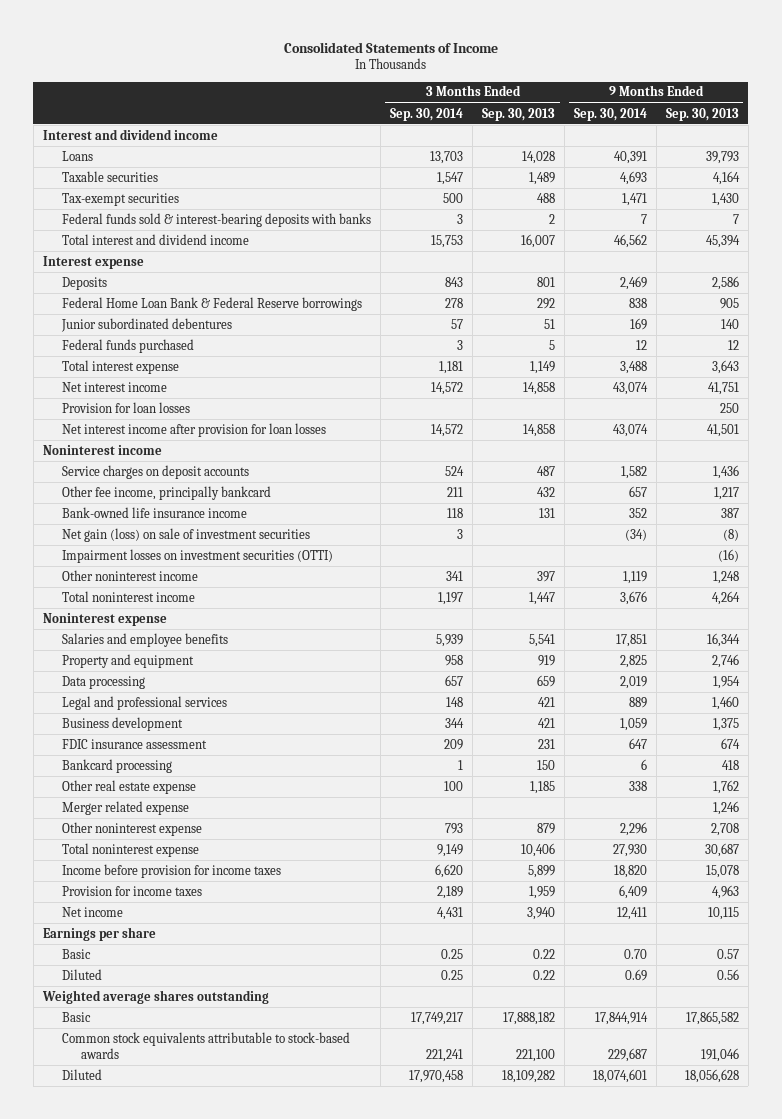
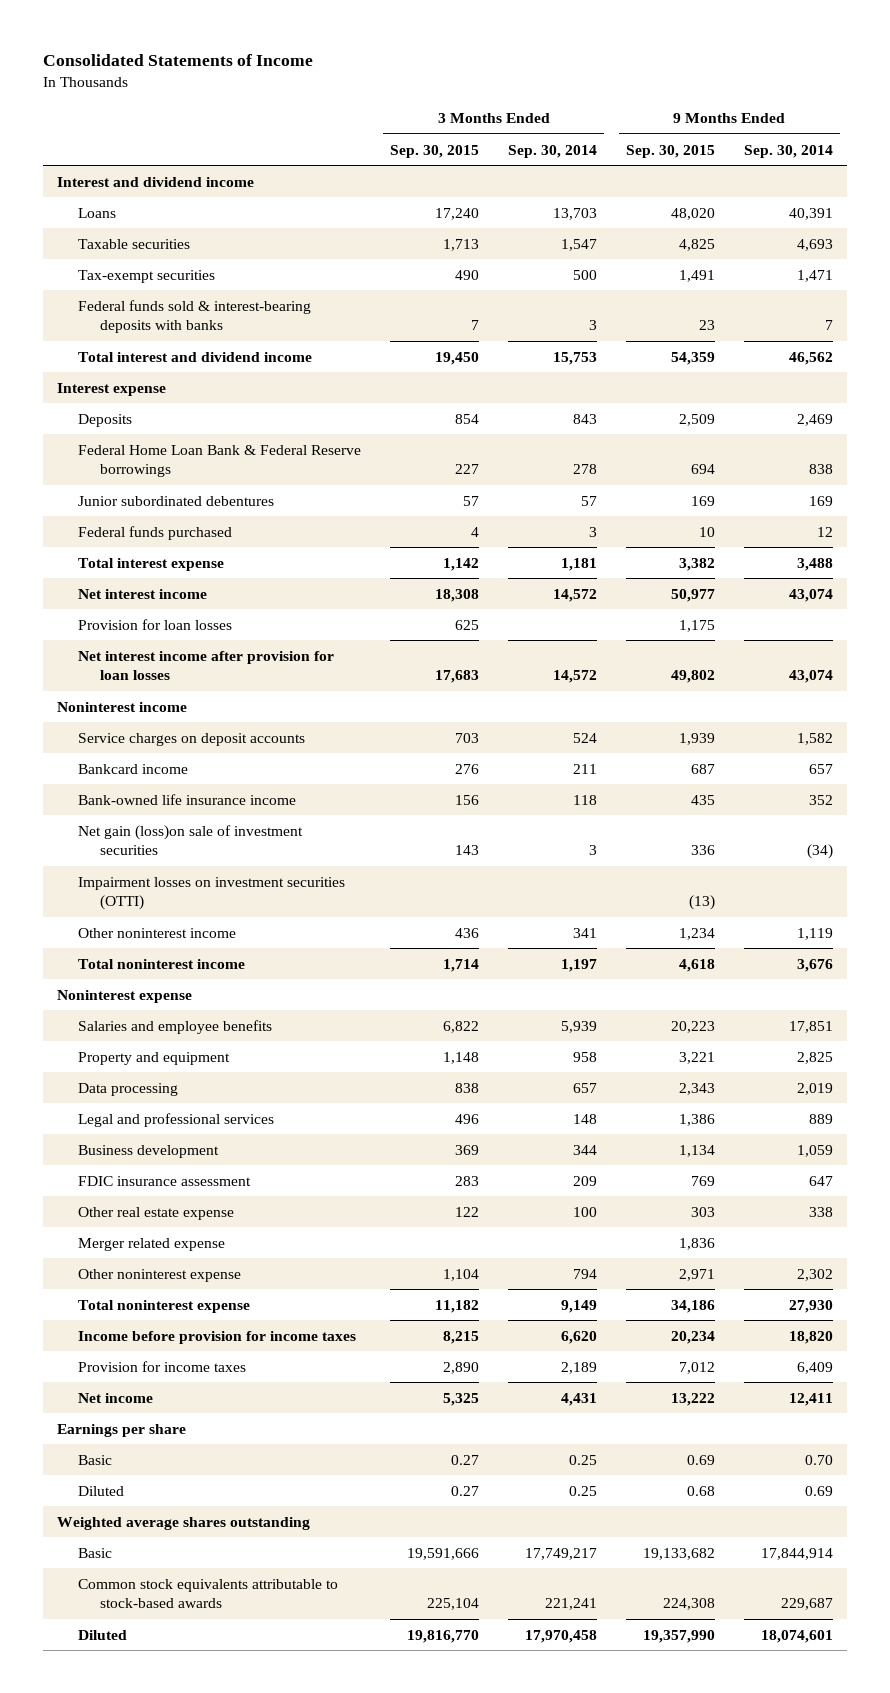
- | 3 Months Ended Sep. 30, 2014 | 3 Months Ended Sep. 30, 2013 | 9 Months Ended Sep. 30, 2014 | 9 Months Ended Sep. 30, 2013
+ | 3 Months Ended Sep. 30, 2015 | 3 Months Ended Sep. 30, 2014 | 9 Months Ended Sep. 30, 2015 | 9 Months Ended Sep. 30, 2014
- Other fee income, principally bankcard | 211 | 432 | 657 | 1,217
+ Bankcard income | 276 | 211 | 687 | 657
- Net gain (loss) on sale of investment securities | 3 | | (34) | (8)
+ Net gain (loss)on sale of investment securities | 143 | 3 | 336 | (34)
- Bankcard processing | 1 | 150 | 6 | 418
- Other noninterest expense | 793 | 879 | 2,296 | 2,708
+ Other noninterest expense | 1,104 | 794 | 2,971 | 2,302

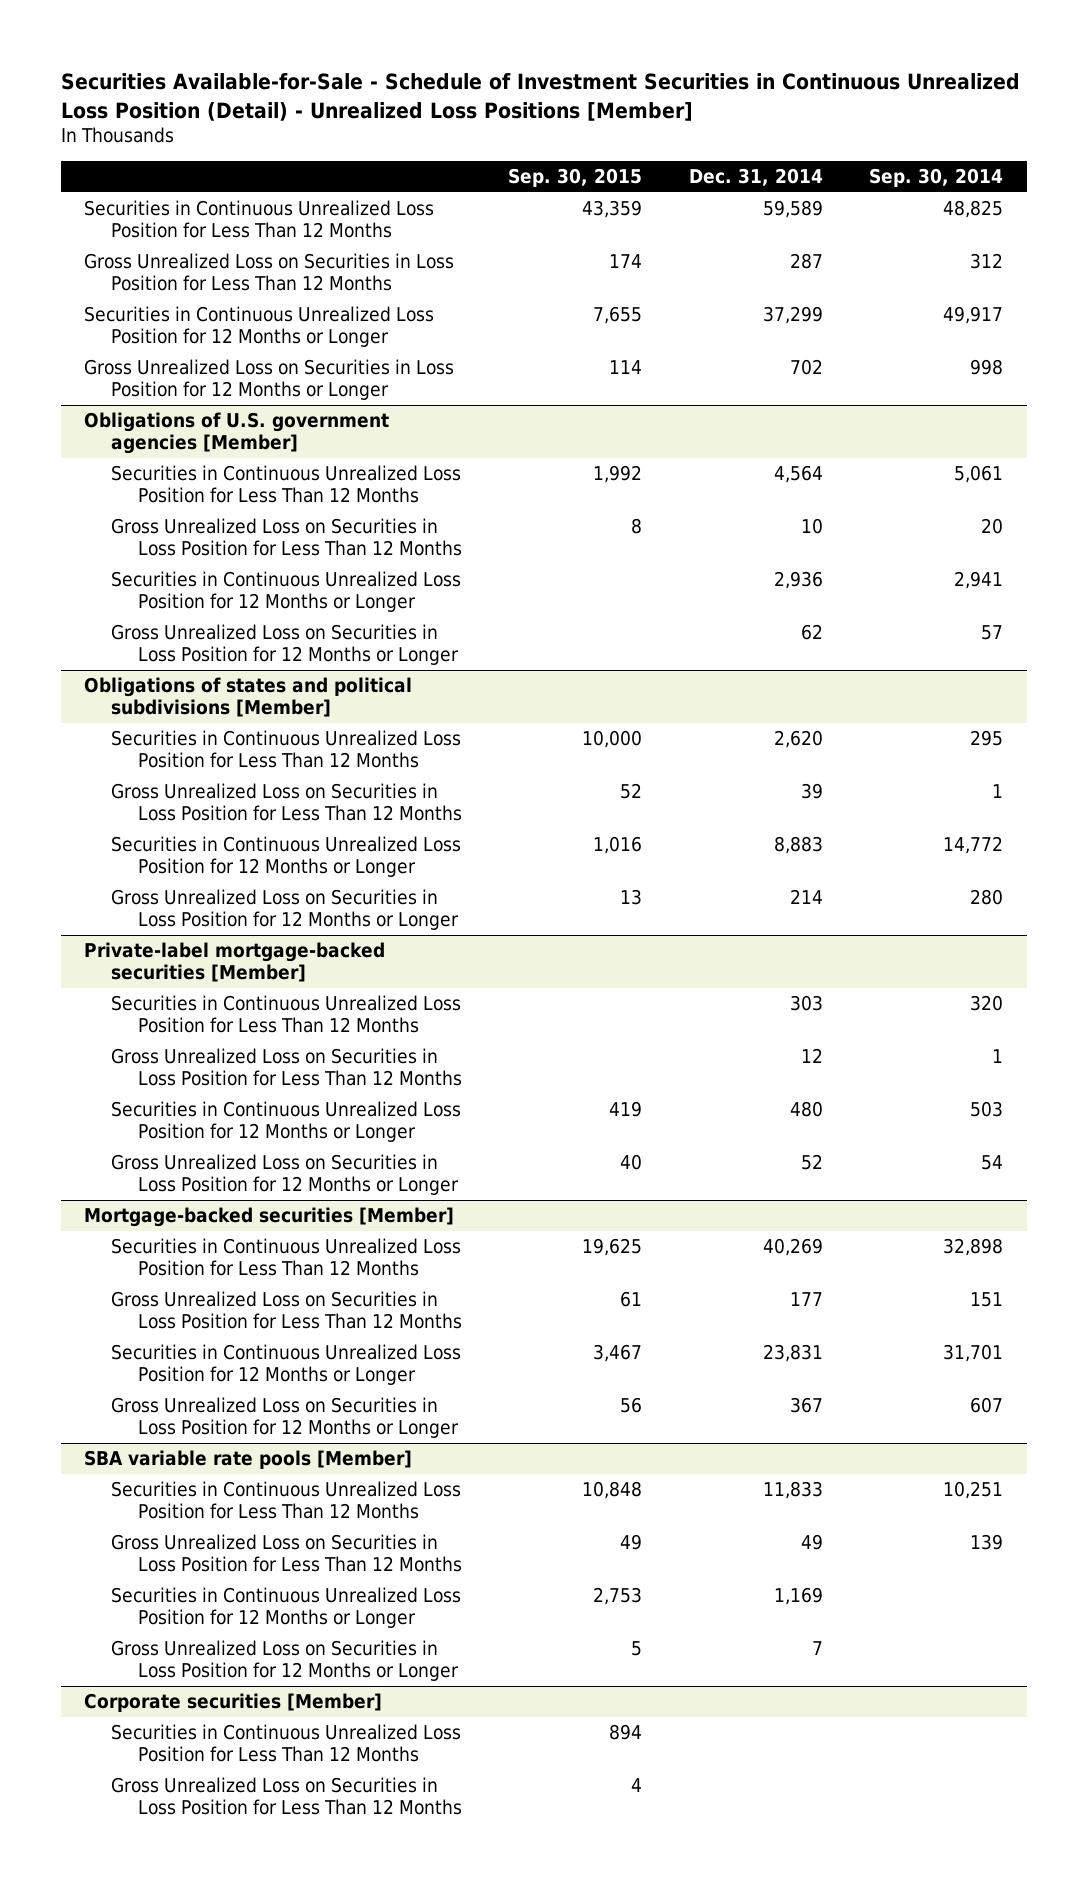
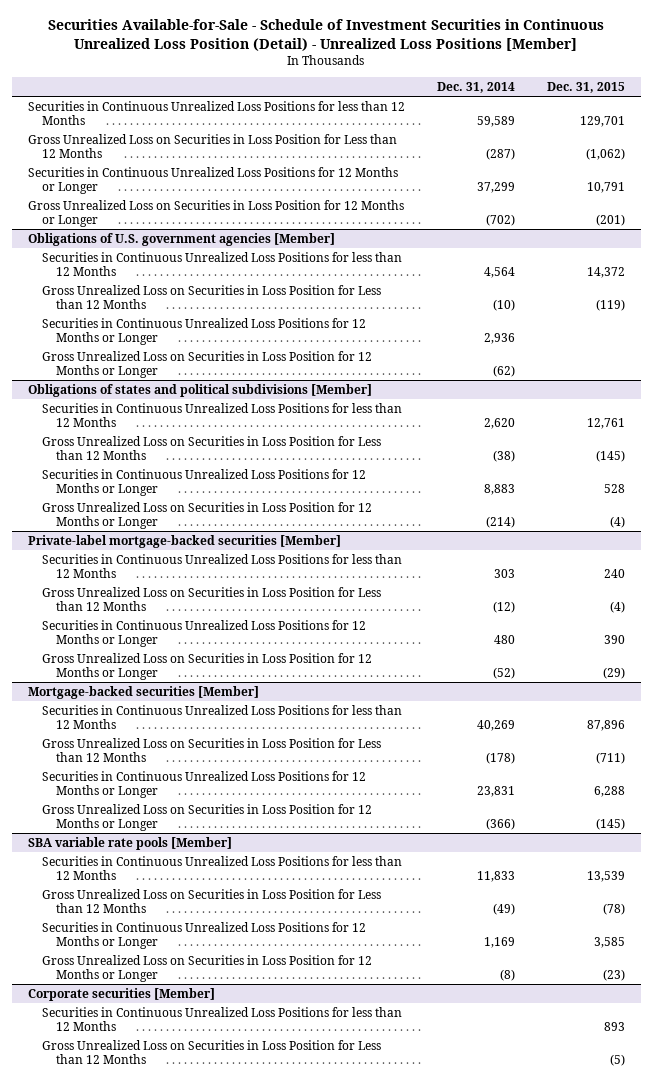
- | Sep. 30, 2015 | Dec. 31, 2014 | Sep. 30, 2014
+ | Dec. 31, 2014 | Dec. 31, 2015
- Securities in Continuous Unrealized Loss Position for Less Than 12 Months | 43,359 | 59,589 | 48,825
- Gross Unrealized Loss on Securities in Loss Position for Less Than 12 Months | 174 | 287 | 312
- Securities in Continuous Unrealized Loss Position for 12 Months or Longer | 7,655 | 37,299 | 49,917
- Gross Unrealized Loss on Securities in Loss Position for 12 Months or Longer | 114 | 702 | 998
+ Securities in Continuous Unrealized Loss Positions for less than 12 Months | 59,589 | 129,701
+ Gross Unrealized Loss on Securities in Loss Position for Less than 12 Months | (287) | (1,062)
+ Securities in Continuous Unrealized Loss Positions for 12 Months or Longer | 37,299 | 10,791
+ Gross Unrealized Loss on Securities in Loss Position for 12 Months or Longer | (702) | (201)
@ Obligations of U.S. government agencies [Member]
- Securities in Continuous Unrealized Loss Position for Less Than 12 Months | 1,992 | 4,564 | 5,061
- Gross Unrealized Loss on Securities in Loss Position for Less Than 12 Months | 8 | 10 | 20
- Securities in Continuous Unrealized Loss Position for 12 Months or Longer | | 2,936 | 2,941
- Gross Unrealized Loss on Securities in Loss Position for 12 Months or Longer | | 62 | 57
+ Securities in Continuous Unrealized Loss Positions for less than 12 Months | 4,564 | 14,372
+ Gross Unrealized Loss on Securities in Loss Position for Less than 12 Months | (10) | (119)
+ Securities in Continuous Unrealized Loss Positions for 12 Months or Longer | 2,936 |
+ Gross Unrealized Loss on Securities in Loss Position for 12 Months or Longer | (62) |
@ Obligations of states and political subdivisions [Member]
- Securities in Continuous Unrealized Loss Position for Less Than 12 Months | 10,000 | 2,620 | 295
- Gross Unrealized Loss on Securities in Loss Position for Less Than 12 Months | 52 | 39 | 1
- Securities in Continuous Unrealized Loss Position for 12 Months or Longer | 1,016 | 8,883 | 14,772
- Gross Unrealized Loss on Securities in Loss Position for 12 Months or Longer | 13 | 214 | 280
+ Securities in Continuous Unrealized Loss Positions for less than 12 Months | 2,620 | 12,761
+ Gross Unrealized Loss on Securities in Loss Position for Less than 12 Months | (38) | (145)
+ Securities in Continuous Unrealized Loss Positions for 12 Months or Longer | 8,883 | 528
+ Gross Unrealized Loss on Securities in Loss Position for 12 Months or Longer | (214) | (4)
@ Private-label mortgage-backed securities [Member]
- Securities in Continuous Unrealized Loss Position for Less Than 12 Months | | 303 | 320
- Gross Unrealized Loss on Securities in Loss Position for Less Than 12 Months | | 12 | 1
- Securities in Continuous Unrealized Loss Position for 12 Months or Longer | 419 | 480 | 503
- Gross Unrealized Loss on Securities in Loss Position for 12 Months or Longer | 40 | 52 | 54
+ Securities in Continuous Unrealized Loss Positions for less than 12 Months | 303 | 240
+ Gross Unrealized Loss on Securities in Loss Position for Less than 12 Months | (12) | (4)
+ Securities in Continuous Unrealized Loss Positions for 12 Months or Longer | 480 | 390
+ Gross Unrealized Loss on Securities in Loss Position for 12 Months or Longer | (52) | (29)
@ Mortgage-backed securities [Member]
- Securities in Continuous Unrealized Loss Position for Less Than 12 Months | 19,625 | 40,269 | 32,898
- Gross Unrealized Loss on Securities in Loss Position for Less Than 12 Months | 61 | 177 | 151
- Securities in Continuous Unrealized Loss Position for 12 Months or Longer | 3,467 | 23,831 | 31,701
- Gross Unrealized Loss on Securities in Loss Position for 12 Months or Longer | 56 | 367 | 607
+ Securities in Continuous Unrealized Loss Positions for less than 12 Months | 40,269 | 87,896
+ Gross Unrealized Loss on Securities in Loss Position for Less than 12 Months | (178) | (711)
+ Securities in Continuous Unrealized Loss Positions for 12 Months or Longer | 23,831 | 6,288
+ Gross Unrealized Loss on Securities in Loss Position for 12 Months or Longer | (366) | (145)
@ SBA variable rate pools [Member]
- Securities in Continuous Unrealized Loss Position for Less Than 12 Months | 10,848 | 11,833 | 10,251
- Gross Unrealized Loss on Securities in Loss Position for Less Than 12 Months | 49 | 49 | 139
- Securities in Continuous Unrealized Loss Position for 12 Months or Longer | 2,753 | 1,169 |
- Gross Unrealized Loss on Securities in Loss Position for 12 Months or Longer | 5 | 7 |
+ Securities in Continuous Unrealized Loss Positions for less than 12 Months | 11,833 | 13,539
+ Gross Unrealized Loss on Securities in Loss Position for Less than 12 Months | (49) | (78)
+ Securities in Continuous Unrealized Loss Positions for 12 Months or Longer | 1,169 | 3,585
+ Gross Unrealized Loss on Securities in Loss Position for 12 Months or Longer | (8) | (23)
@ Corporate securities [Member]
- Securities in Continuous Unrealized Loss Position for Less Than 12 Months | 894 | |
- Gross Unrealized Loss on Securities in Loss Position for Less Than 12 Months | 4 | |
+ Securities in Continuous Unrealized Loss Positions for less than 12 Months | | 893
+ Gross Unrealized Loss on Securities in Loss Position for Less than 12 Months | | (5)

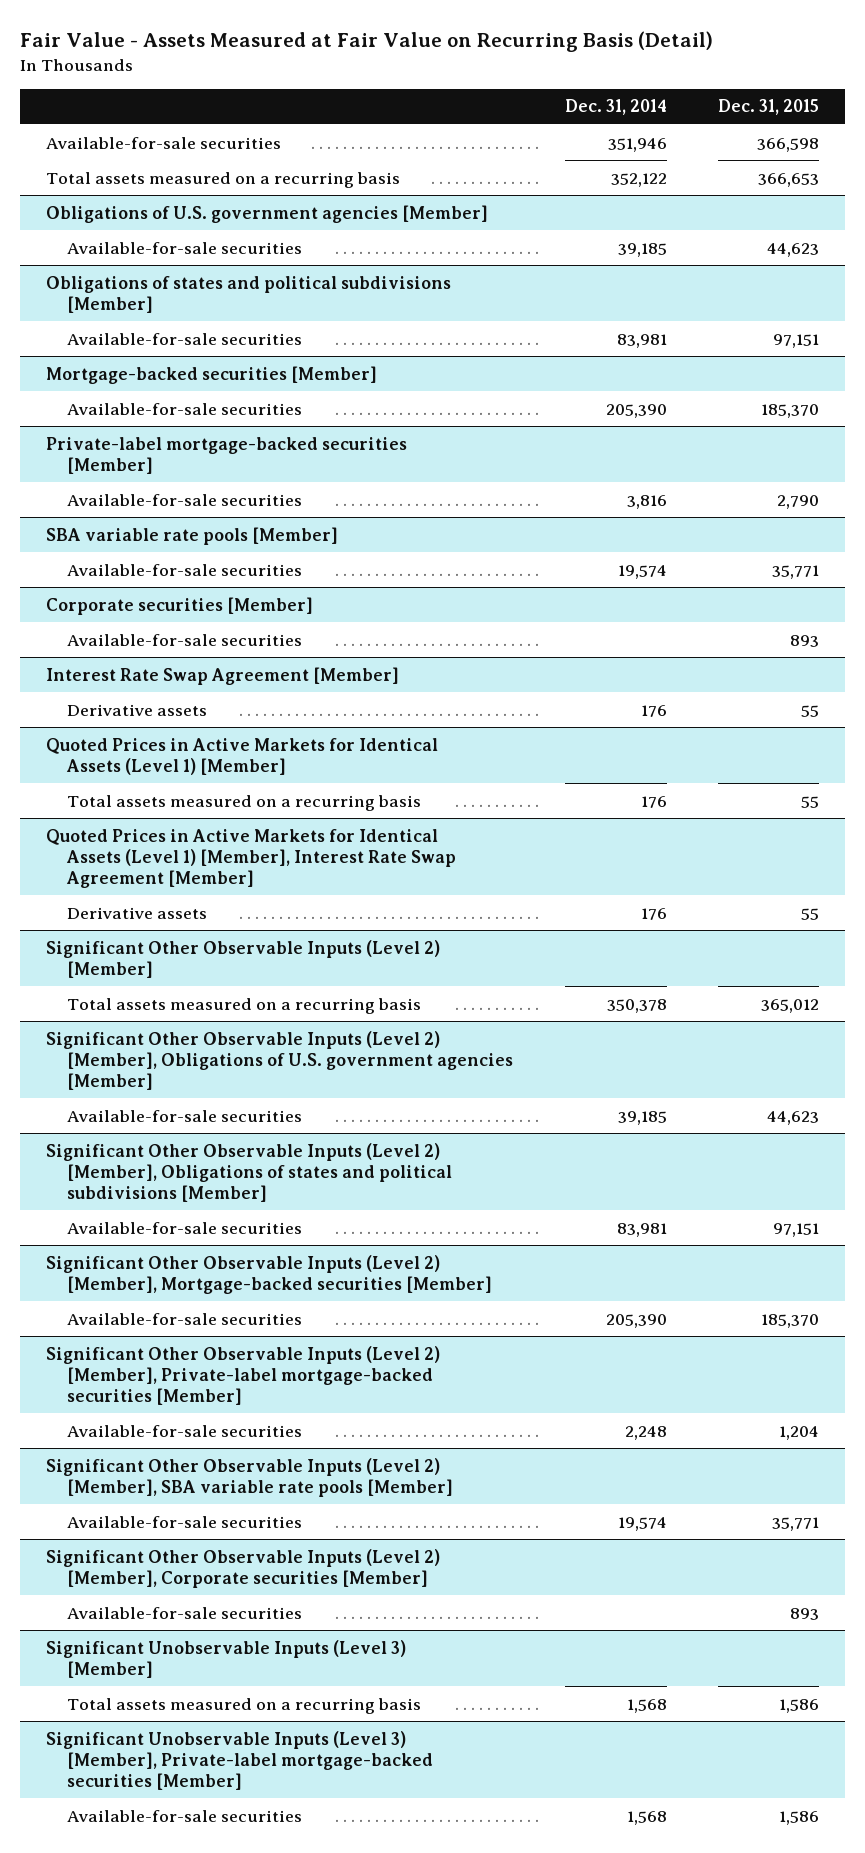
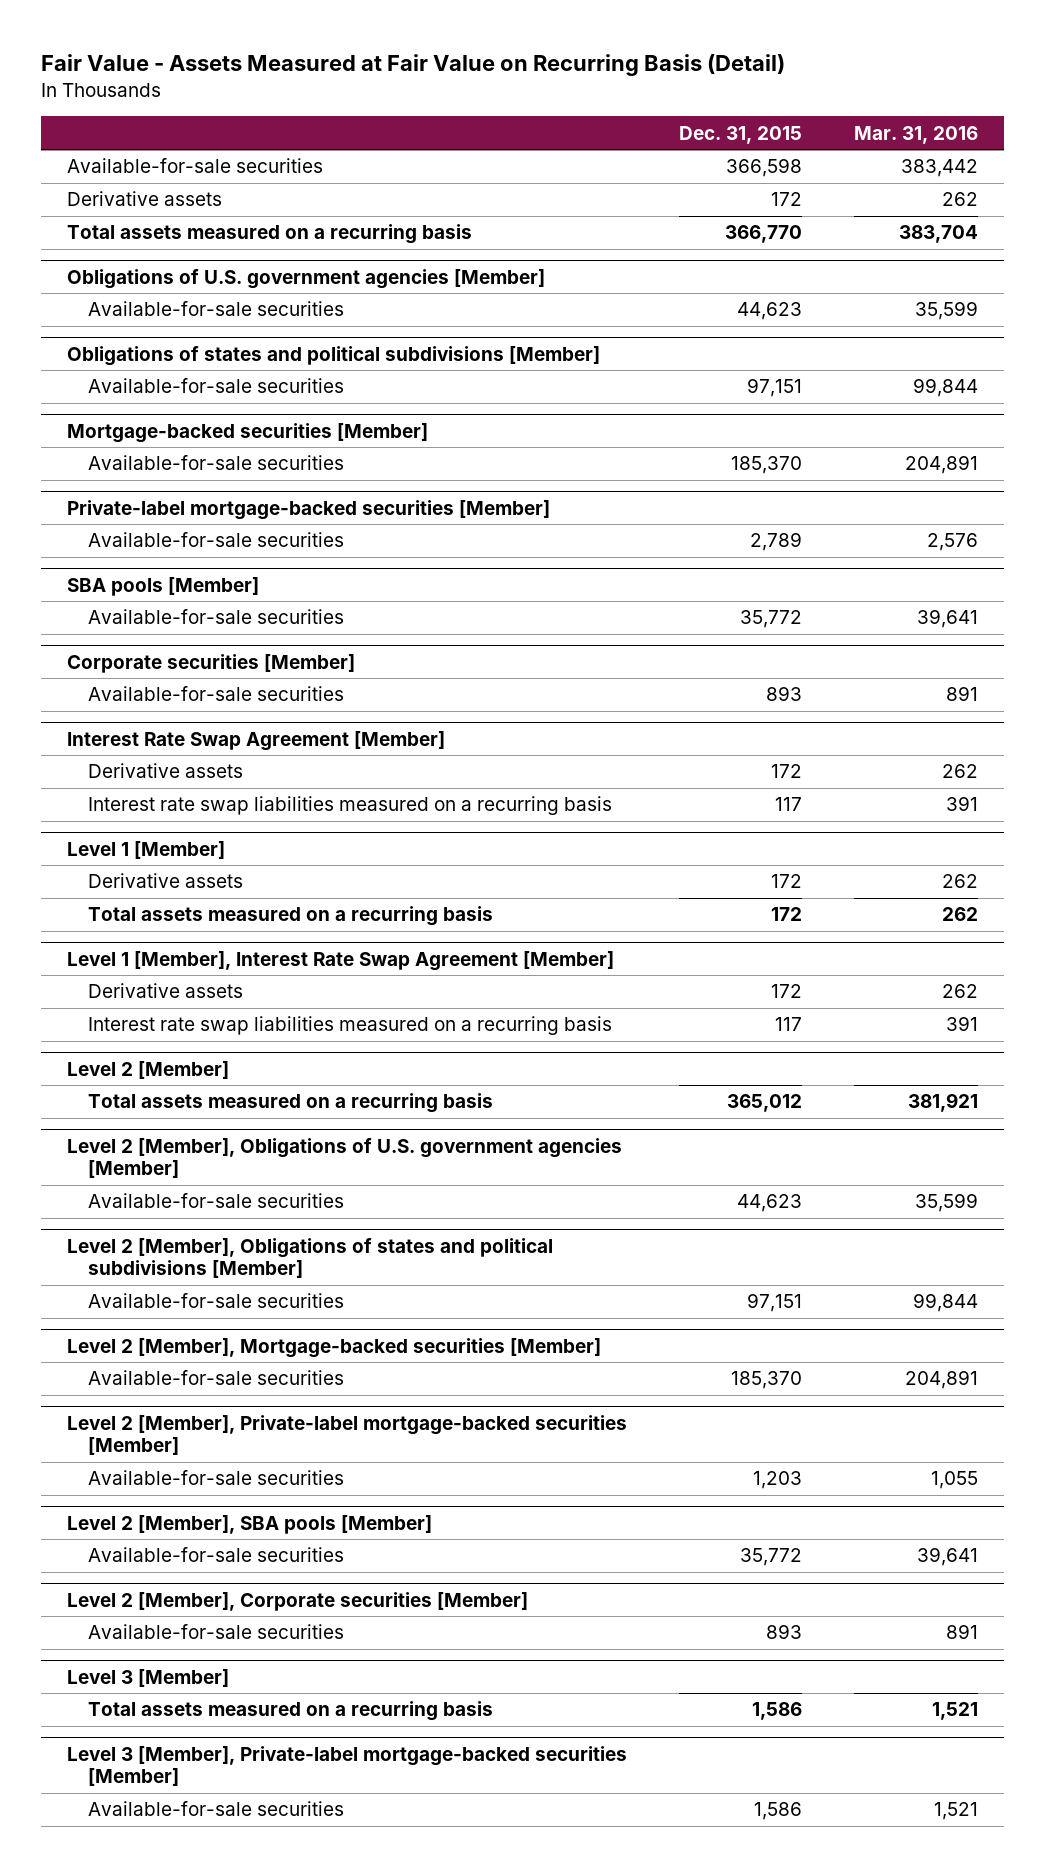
- | Dec. 31, 2014 | Dec. 31, 2015
+ | Dec. 31, 2015 | Mar. 31, 2016
- Total assets measured on a recurring basis | 352,122 | 366,653
+ Derivative assets | 172 | 262
+ Total assets measured on a recurring basis | 366,770 | 383,704
@ Private-label mortgage-backed securities [Member]
- Available-for-sale securities | 3,816 | 2,790
- SBA variable rate pools [Member]
- Available-for-sale securities | 19,574 | 35,771
@ Private-label mortgage-backed securities [Member]
+ Available-for-sale securities | 2,789 | 2,576
+ SBA pools [Member]
+ Available-for-sale securities | 35,772 | 39,641
@ Interest Rate Swap Agreement [Member]
- Derivative assets | 176 | 55
- Quoted Prices in Active Markets for Identical Assets (Level 1) [Member]
- Total assets measured on a recurring basis | 176 | 55
- Quoted Prices in Active Markets for Identical Assets (Level 1) [Member], Interest Rate Swap Agreement [Member]
- Derivative assets | 176 | 55
- Significant Other Observable Inputs (Level 2) [Member]
@ Interest Rate Swap Agreement [Member]
+ Derivative assets | 172 | 262
+ Interest rate swap liabilities measured on a recurring basis | 117 | 391
+ Level 1 [Member]
+ Derivative assets | 172 | 262
+ Total assets measured on a recurring basis | 172 | 262
+ Level 1 [Member], Interest Rate Swap Agreement [Member]
+ Derivative assets | 172 | 262
+ Interest rate swap liabilities measured on a recurring basis | 117 | 391
+ Level 2 [Member]
- Significant Other Observable Inputs (Level 2) [Member], Obligations of U.S. government agencies [Member]
+ Level 2 [Member], Obligations of U.S. government agencies [Member]
- Significant Other Observable Inputs (Level 2) [Member], Obligations of states and political subdivisions [Member]
+ Level 2 [Member], Obligations of states and political subdivisions [Member]
- Significant Other Observable Inputs (Level 2) [Member], Mortgage-backed securities [Member]
+ Level 2 [Member], Mortgage-backed securities [Member]
- Significant Other Observable Inputs (Level 2) [Member], Private-label mortgage-backed securities [Member]
- Available-for-sale securities | 2,248 | 1,204
- Significant Other Observable Inputs (Level 2) [Member], SBA variable rate pools [Member]
- Available-for-sale securities | 19,574 | 35,771
- Significant Other Observable Inputs (Level 2) [Member], Corporate securities [Member]
+ Level 2 [Member], Private-label mortgage-backed securities [Member]
+ Available-for-sale securities | 1,203 | 1,055
+ Level 2 [Member], SBA pools [Member]
+ Available-for-sale securities | 35,772 | 39,641
+ Level 2 [Member], Corporate securities [Member]
- Significant Unobservable Inputs (Level 3) [Member]
+ Level 3 [Member]
- Significant Unobservable Inputs (Level 3) [Member], Private-label mortgage-backed securities [Member]
+ Level 3 [Member], Private-label mortgage-backed securities [Member]

